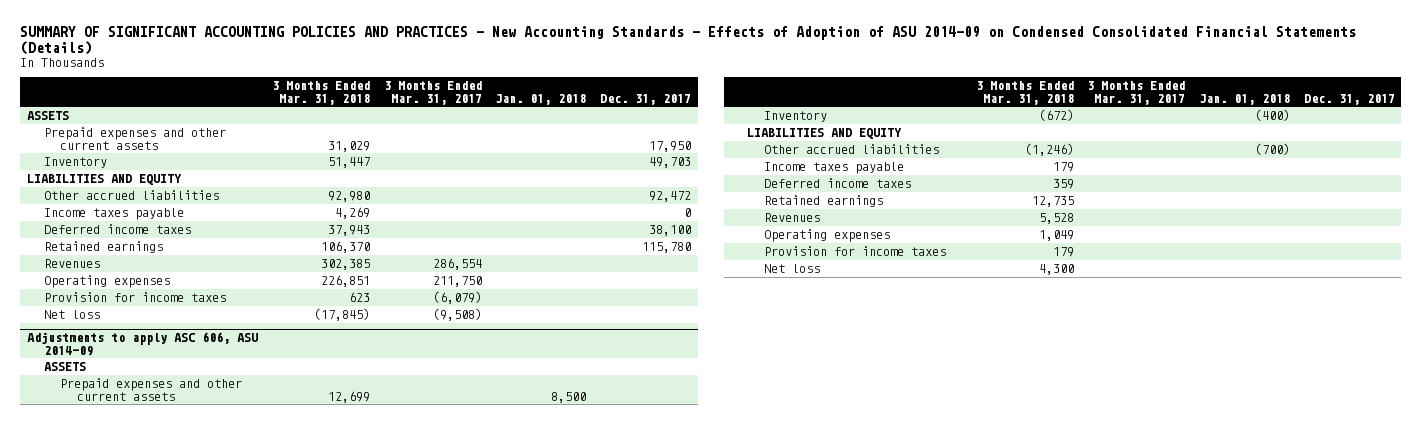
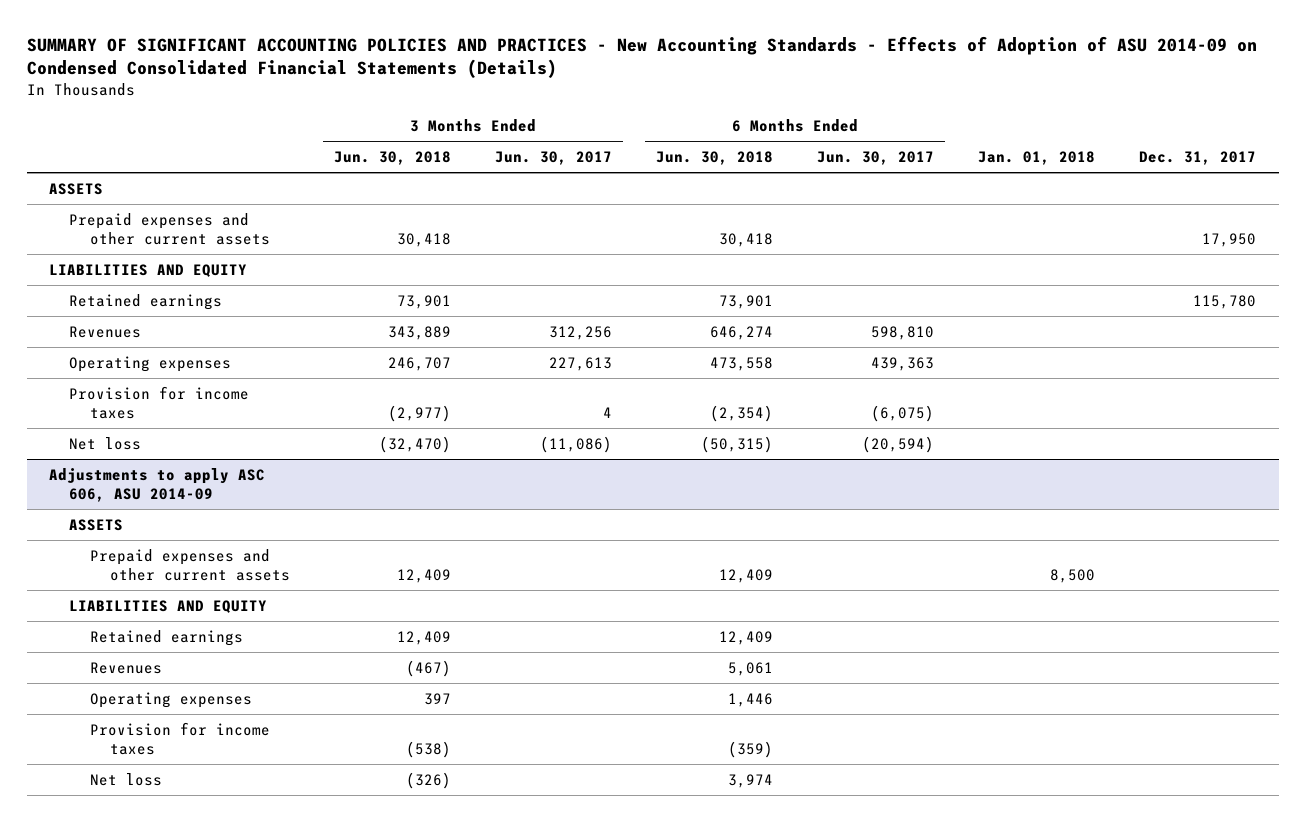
- | 3 Months Ended Mar. 31, 2018 | 3 Months Ended Mar. 31, 2017 | Jan. 01, 2018 | Dec. 31, 2017
+ | 3 Months Ended Jun. 30, 2018 | 3 Months Ended Jun. 30, 2017 | 6 Months Ended Jun. 30, 2018 | 6 Months Ended Jun. 30, 2017 | Jan. 01, 2018 | Dec. 31, 2017
- Inventory | 51,447 | | | 49,703
- Other accrued liabilities | 92,980 | | | 92,472
- Income taxes payable | 4,269 | | | 0
- Deferred income taxes | 37,943 | | | 38,100
@ Adjustments to apply ASC 606, ASU 2014-09
- Inventory | (672) | | (400) |
- Other accrued liabilities | (1,246) | | (700) |
- Income taxes payable | 179 | | |
- Deferred income taxes | 359 | | |

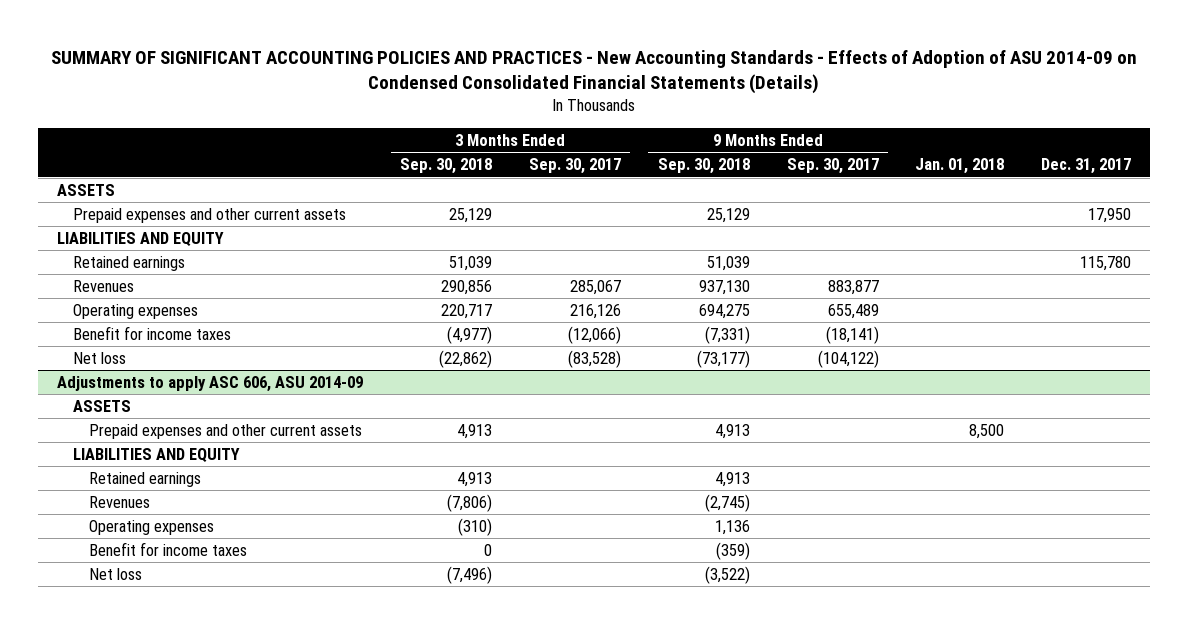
- | 3 Months Ended Jun. 30, 2018 | 3 Months Ended Jun. 30, 2017 | 6 Months Ended Jun. 30, 2018 | 6 Months Ended Jun. 30, 2017 | Jan. 01, 2018 | Dec. 31, 2017
+ | 3 Months Ended Sep. 30, 2018 | 3 Months Ended Sep. 30, 2017 | 9 Months Ended Sep. 30, 2018 | 9 Months Ended Sep. 30, 2017 | Jan. 01, 2018 | Dec. 31, 2017
- Provision for income taxes | (2,977) | 4 | (2,354) | (6,075) | |
+ Benefit for income taxes | (4,977) | (12,066) | (7,331) | (18,141) | |
@ Adjustments to apply ASC 606, ASU 2014-09
- Provision for income taxes | (538) | | (359) | | |
+ Benefit for income taxes | 0 | | (359) | | |

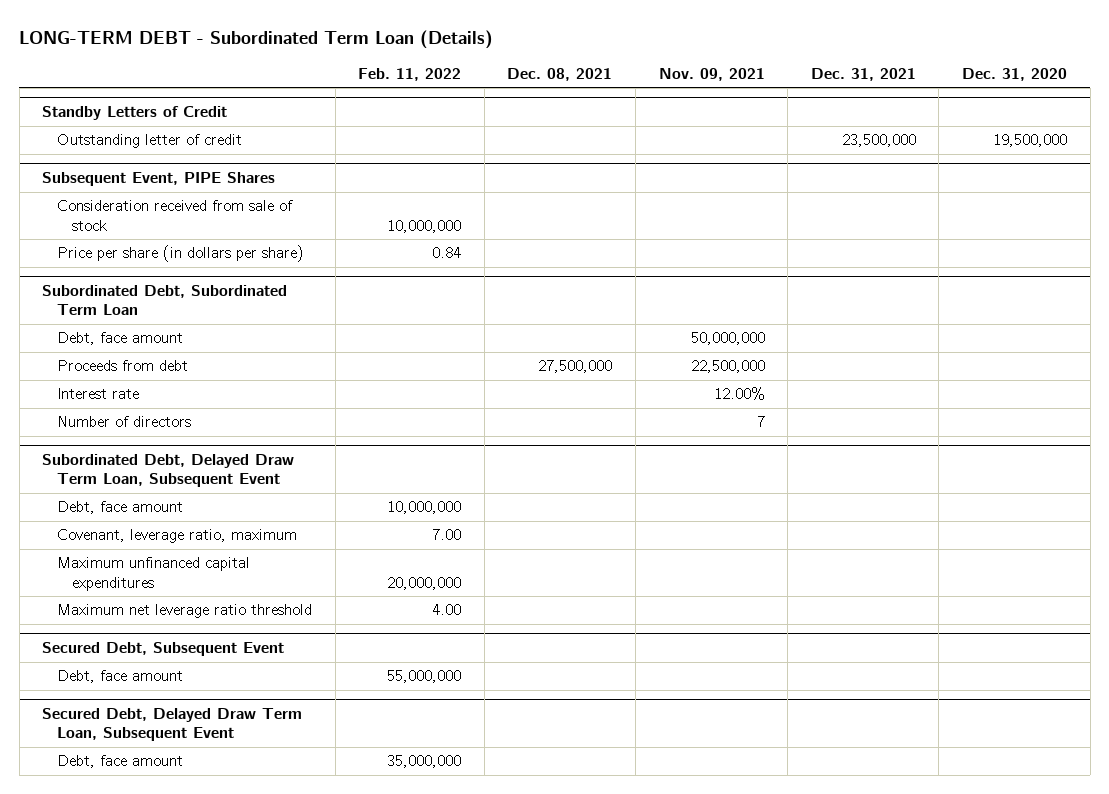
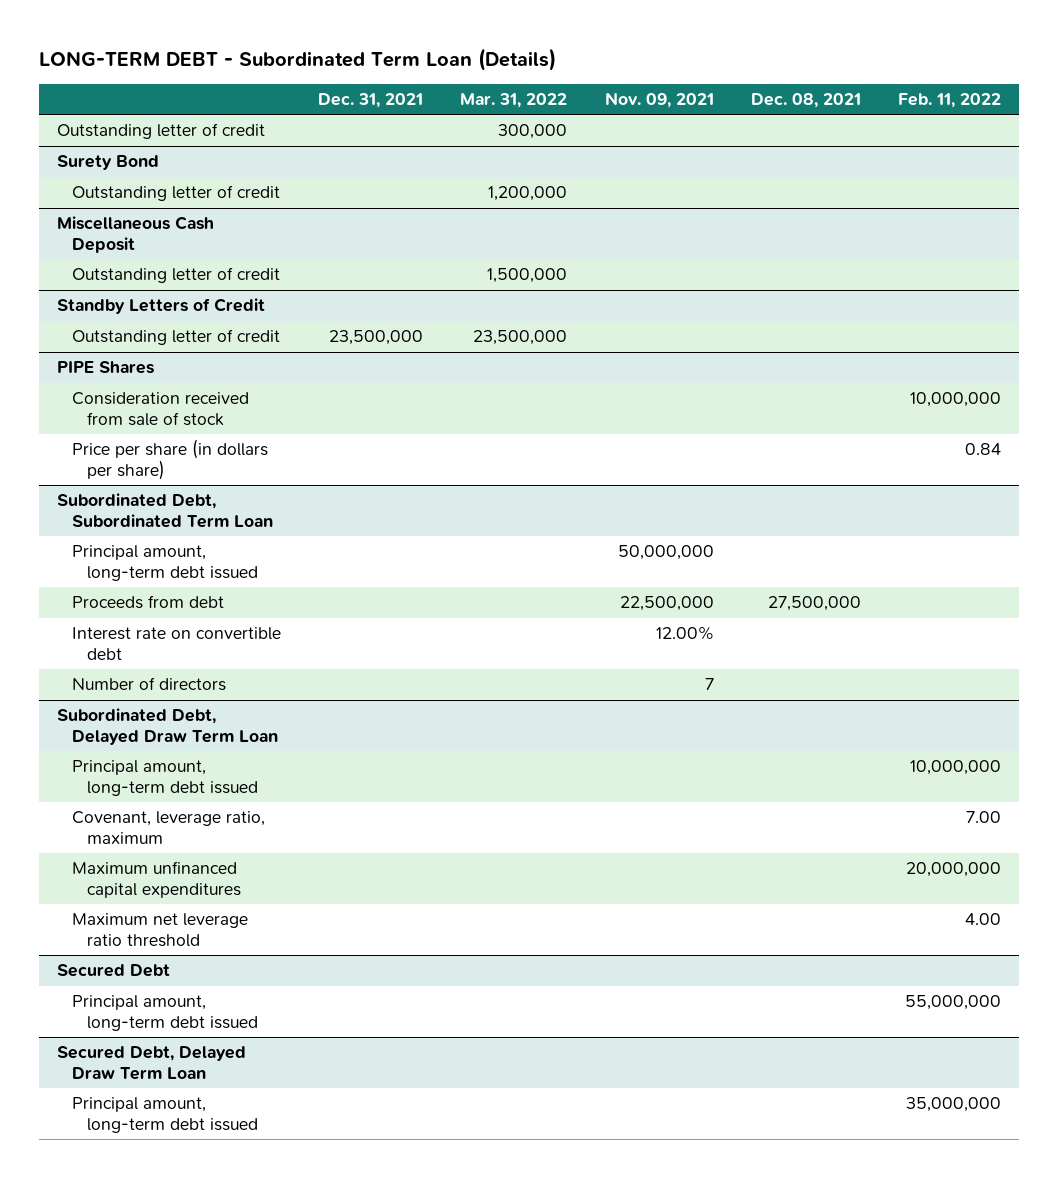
- | Feb. 11, 2022 | Dec. 08, 2021 | Nov. 09, 2021 | Dec. 31, 2021 | Dec. 31, 2020
+ | Dec. 31, 2021 | Mar. 31, 2022 | Nov. 09, 2021 | Dec. 08, 2021 | Feb. 11, 2022
+ Outstanding letter of credit | | 300,000 | | |
+ Surety Bond
+ Outstanding letter of credit | | 1,200,000 | | |
+ Miscellaneous Cash Deposit
+ Outstanding letter of credit | | 1,500,000 | | |
- Subsequent Event, PIPE Shares
+ PIPE Shares
@ Subordinated Debt, Subordinated Term Loan
- Debt, face amount | | | 50,000,000 | |
+ Principal amount, long-term debt issued | | | 50,000,000 | |
- Interest rate | | | 12.00% | |
+ Interest rate on convertible debt | | | 12.00% | |
- Subordinated Debt, Delayed Draw Term Loan, Subsequent Event
- Debt, face amount | 10,000,000 | | | |
+ Subordinated Debt, Delayed Draw Term Loan
+ Principal amount, long-term debt issued | | | | | 10,000,000
- Secured Debt, Subsequent Event
- Debt, face amount | 55,000,000 | | | |
- Secured Debt, Delayed Draw Term Loan, Subsequent Event
- Debt, face amount | 35,000,000 | | | |
+ Secured Debt
+ Principal amount, long-term debt issued | | | | | 55,000,000
+ Secured Debt, Delayed Draw Term Loan
+ Principal amount, long-term debt issued | | | | | 35,000,000

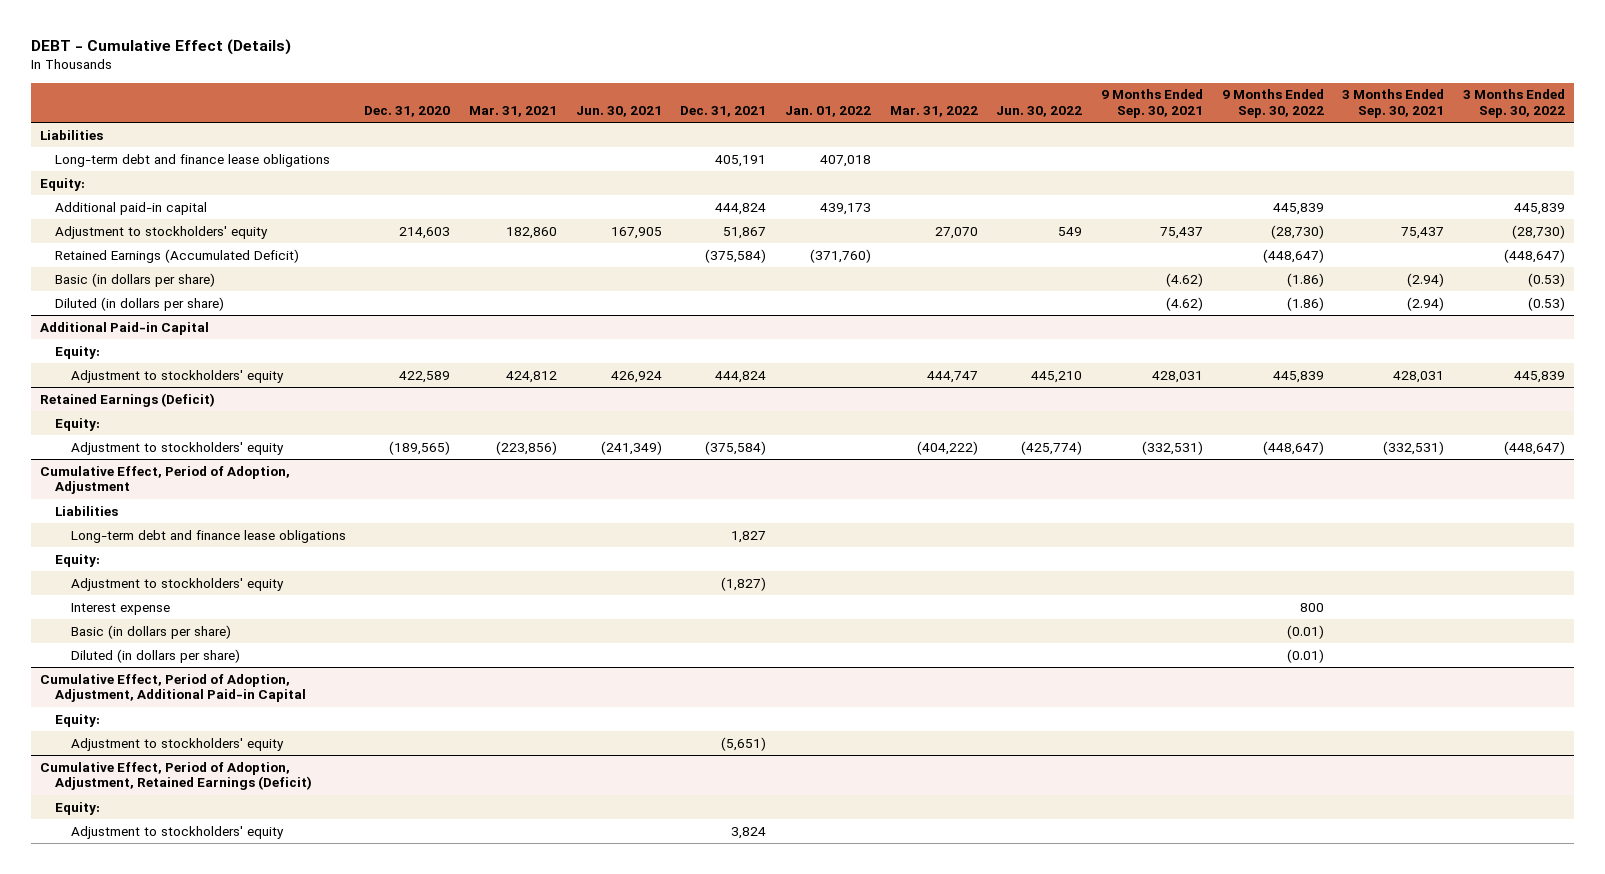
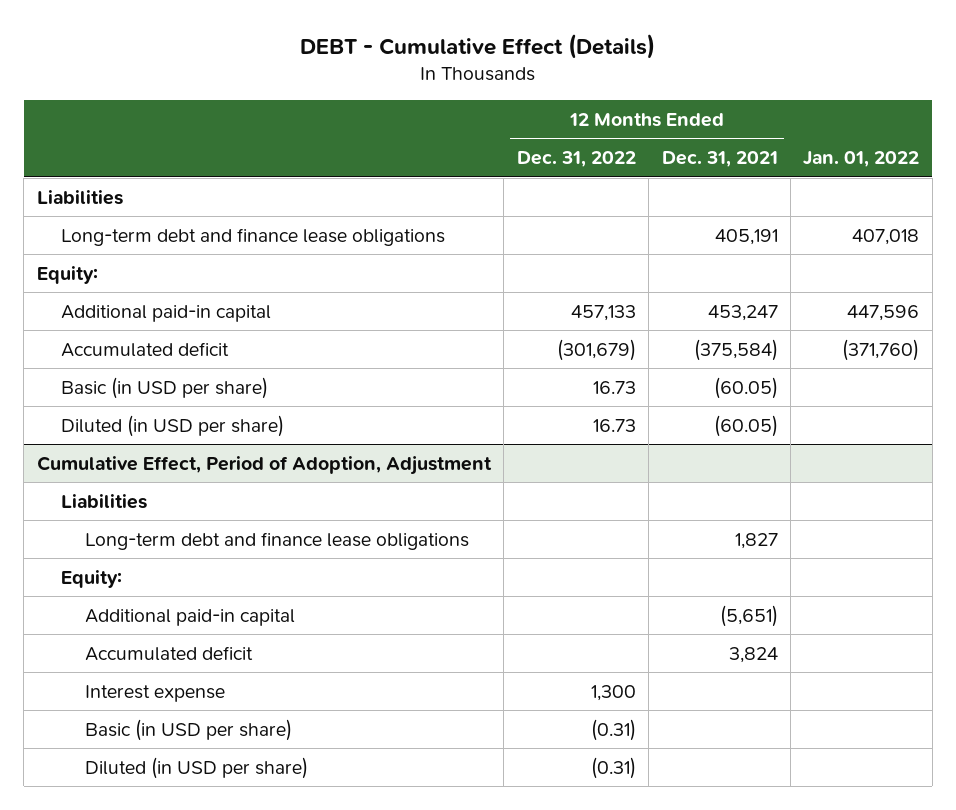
- | Dec. 31, 2020 | Mar. 31, 2021 | Jun. 30, 2021 | Dec. 31, 2021 | Jan. 01, 2022 | Mar. 31, 2022 | Jun. 30, 2022 | 9 Months Ended Sep. 30, 2021 | 9 Months Ended Sep. 30, 2022 | 3 Months Ended Sep. 30, 2021 | 3 Months Ended Sep. 30, 2022
+ | 12 Months Ended Dec. 31, 2022 | 12 Months Ended Dec. 31, 2021 | Jan. 01, 2022
- Additional paid-in capital | | | | 444,824 | 439,173 | | | | 445,839 | | 445,839
- Adjustment to stockholders' equity | 214,603 | 182,860 | 167,905 | 51,867 | | 27,070 | 549 | 75,437 | (28,730) | 75,437 | (28,730)
- Retained Earnings (Accumulated Deficit) | | | | (375,584) | (371,760) | | | | (448,647) | | (448,647)
- Basic (in dollars per share) | | | | | | | | (4.62) | (1.86) | (2.94) | (0.53)
- Diluted (in dollars per share) | | | | | | | | (4.62) | (1.86) | (2.94) | (0.53)
- Additional Paid-in Capital
- Equity:
- Adjustment to stockholders' equity | 422,589 | 424,812 | 426,924 | 444,824 | | 444,747 | 445,210 | 428,031 | 445,839 | 428,031 | 445,839
- Retained Earnings (Deficit)
- Equity:
- Adjustment to stockholders' equity | (189,565) | (223,856) | (241,349) | (375,584) | | (404,222) | (425,774) | (332,531) | (448,647) | (332,531) | (448,647)
+ Additional paid-in capital | 457,133 | 453,247 | 447,596
+ Accumulated deficit | (301,679) | (375,584) | (371,760)
+ Basic (in USD per share) | 16.73 | (60.05) |
+ Diluted (in USD per share) | 16.73 | (60.05) |
@ Cumulative Effect, Period of Adoption, Adjustment
- Adjustment to stockholders' equity | | | | (1,827) | | | | | | |
+ Additional paid-in capital | | (5,651) |
+ Accumulated deficit | | 3,824 |
- Basic (in dollars per share) | | | | | | | | | (0.01) | |
- Diluted (in dollars per share) | | | | | | | | | (0.01) | |
- Cumulative Effect, Period of Adoption, Adjustment, Additional Paid-in Capital
- Equity:
- Adjustment to stockholders' equity | | | | (5,651) | | | | | | |
- Cumulative Effect, Period of Adoption, Adjustment, Retained Earnings (Deficit)
- Equity:
- Adjustment to stockholders' equity | | | | 3,824 | | | | | | |
@ Cumulative Effect, Period of Adoption, Adjustment
+ Basic (in USD per share) | (0.31) | |
+ Diluted (in USD per share) | (0.31) | |

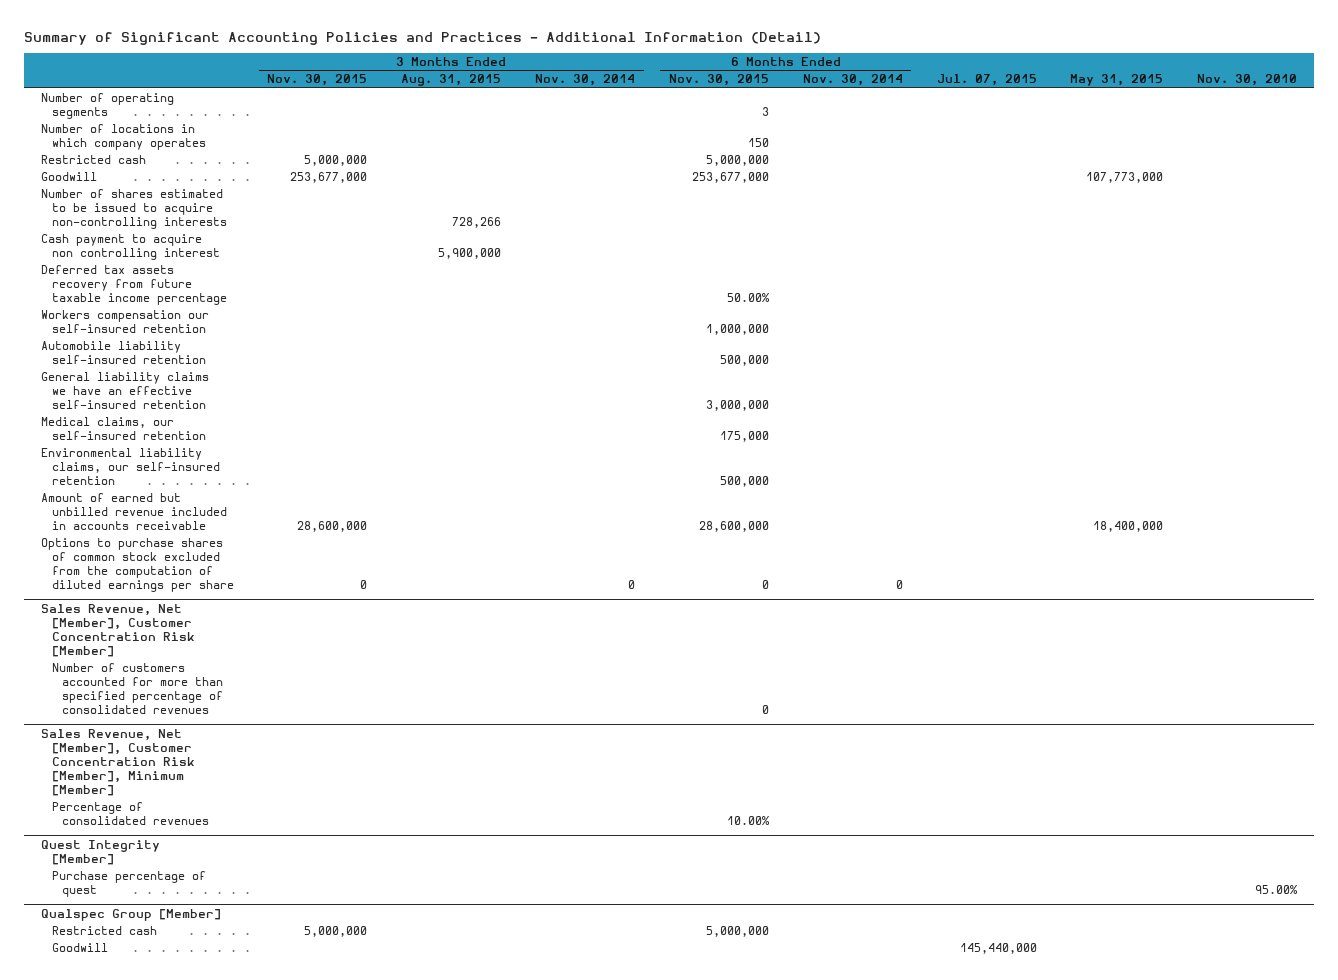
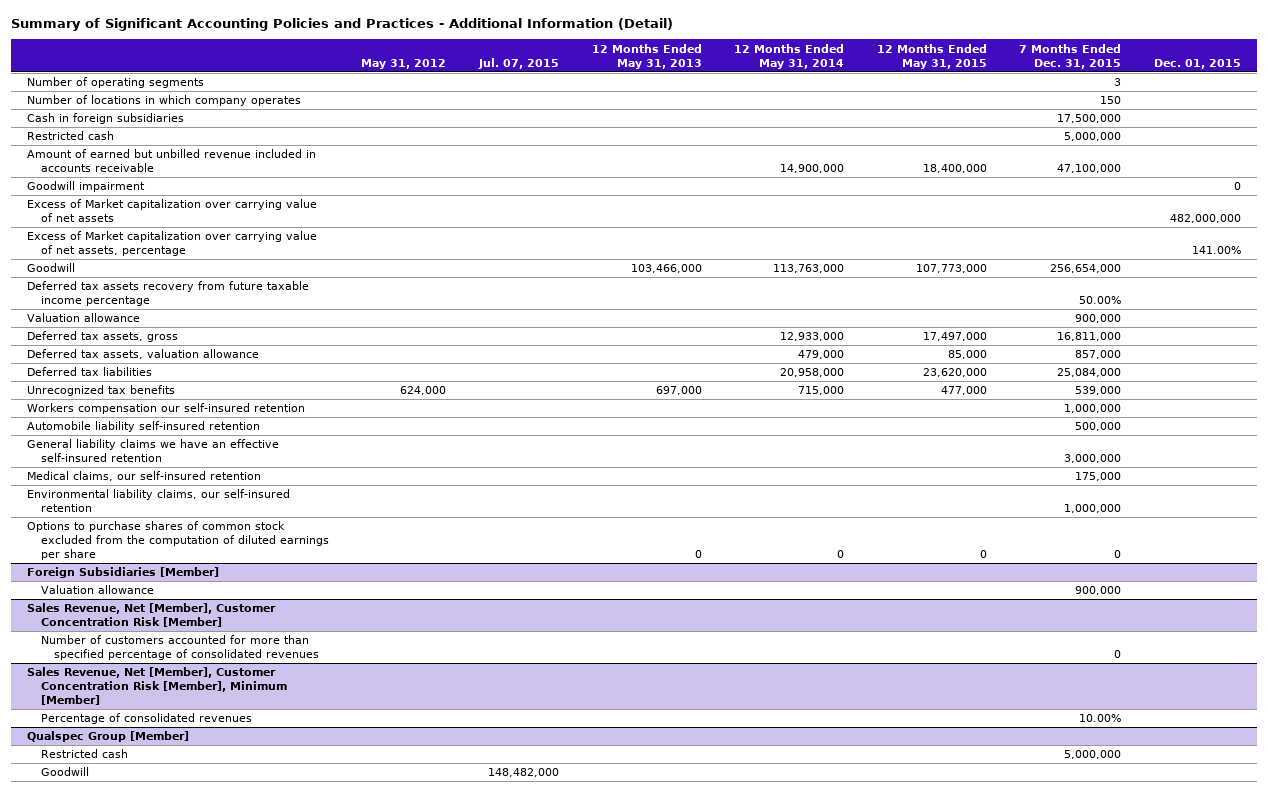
- | 3 Months Ended Nov. 30, 2015 | 3 Months Ended Aug. 31, 2015 | 3 Months Ended Nov. 30, 2014 | 6 Months Ended Nov. 30, 2015 | 6 Months Ended Nov. 30, 2014 | Jul. 07, 2015 | May 31, 2015 | Nov. 30, 2010
+ | May 31, 2012 | Jul. 07, 2015 | 12 Months Ended May 31, 2013 | 12 Months Ended May 31, 2014 | 12 Months Ended May 31, 2015 | 7 Months Ended Dec. 31, 2015 | Dec. 01, 2015
+ Cash in foreign subsidiaries | | | | | | 17,500,000 |
moved up: Amount of earned but unbilled revenue included in accounts receivable | | | | 14,900,000 | 18,400,000 | 47,100,000 |
+ Goodwill impairment | | | | | | | 0
+ Excess of Market capitalization over carrying value of net assets | | | | | | | 482,000,000
+ Excess of Market capitalization over carrying value of net assets, percentage | | | | | | | 141.00%
- Number of shares estimated to be issued to acquire non-controlling interests | | 728,266 | | | | | |
- Cash payment to acquire non controlling interest | | 5,900,000 | | | | | |
+ Valuation allowance | | | | | | 900,000 |
+ Deferred tax assets, gross | | | | 12,933,000 | 17,497,000 | 16,811,000 |
+ Deferred tax assets, valuation allowance | | | | 479,000 | 85,000 | 857,000 |
+ Deferred tax liabilities | | | | 20,958,000 | 23,620,000 | 25,084,000 |
+ Unrecognized tax benefits | 624,000 | | 697,000 | 715,000 | 477,000 | 539,000 |
+ Foreign Subsidiaries [Member]
+ Valuation allowance | | | | | | 900,000 |
- Quest Integrity [Member]
- Purchase percentage of quest | | | | | | | | 95.00%
@ Qualspec Group [Member]
- Goodwill | | | | | | 145,440,000 | |
+ Goodwill | | 148,482,000 | | | | |

